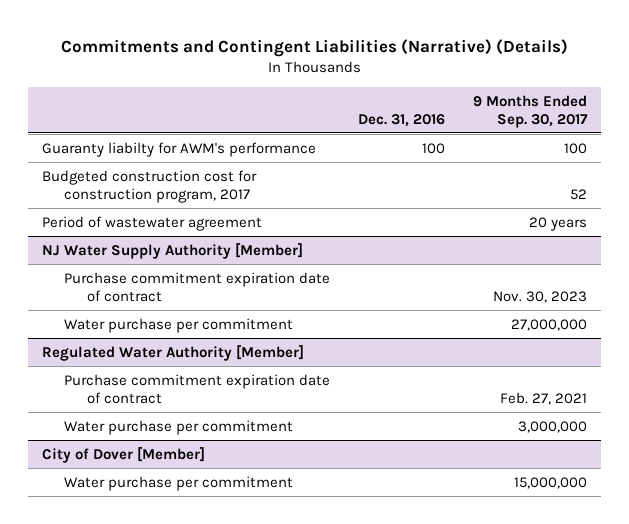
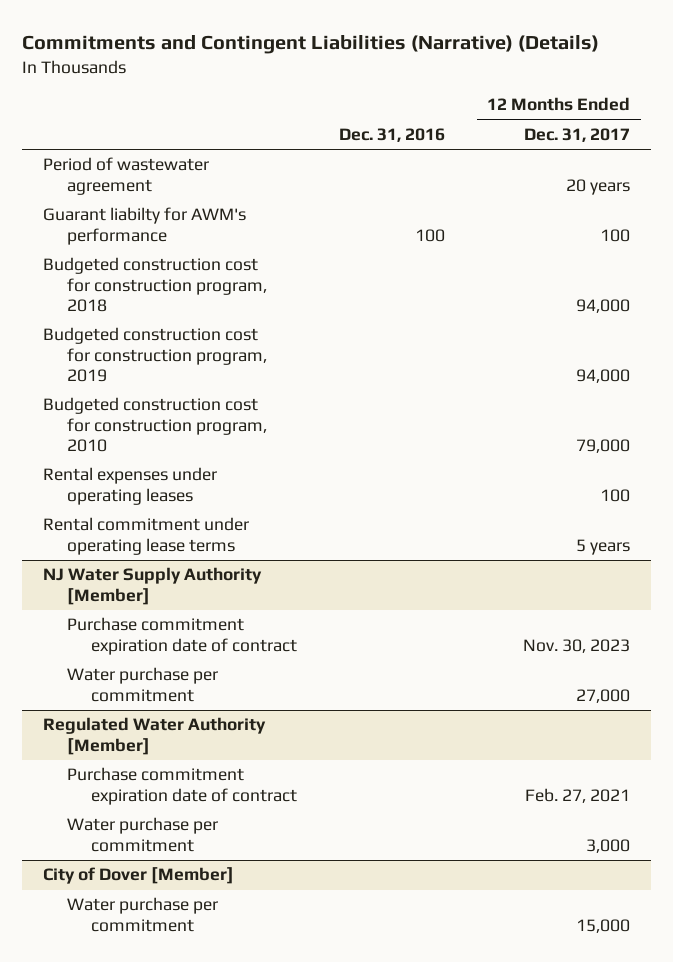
- | Dec. 31, 2016 | 9 Months Ended Sep. 30, 2017
+ | Dec. 31, 2016 | 12 Months Ended Dec. 31, 2017
- Guaranty liabilty for AWM's performance | 100 | 100
- Budgeted construction cost for construction program, 2017 | | 52
+ Guarant liabilty for AWM's performance | 100 | 100
+ Budgeted construction cost for construction program, 2018 | | 94,000
+ Budgeted construction cost for construction program, 2019 | | 94,000
+ Budgeted construction cost for construction program, 2010 | | 79,000
+ Rental expenses under operating leases | | 100
+ Rental commitment under operating lease terms | | 5 years

